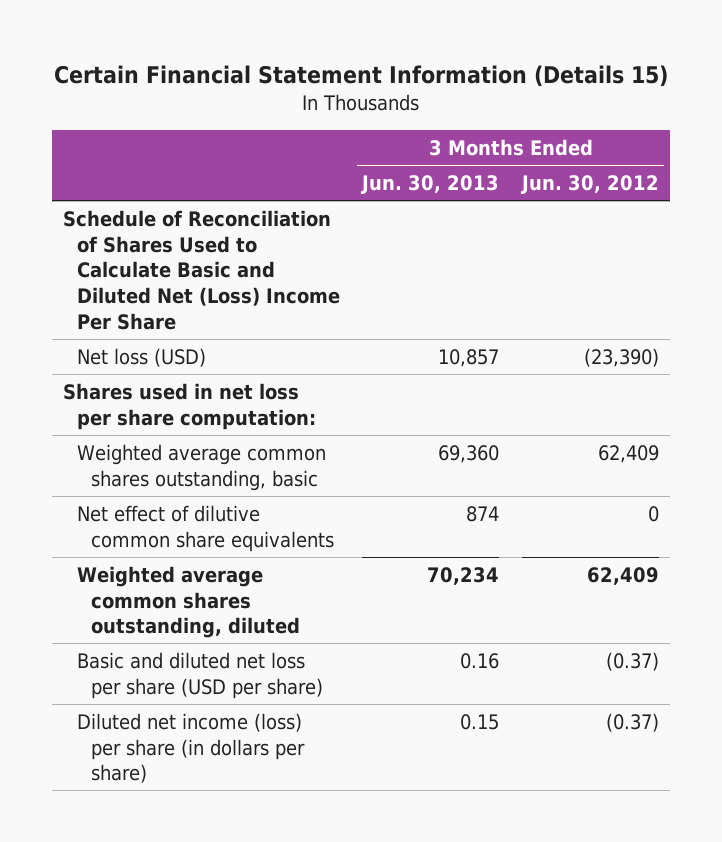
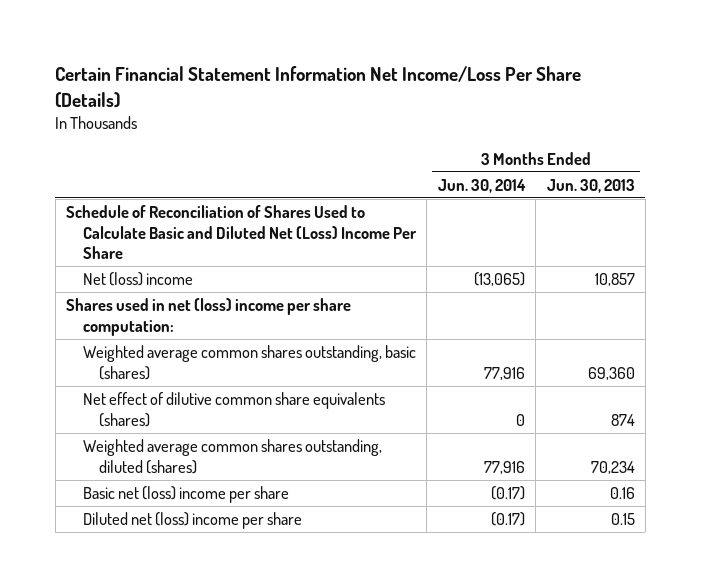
- Certain Financial Statement Information (Details 15)
+ Certain Financial Statement Information Net Income/Loss Per Share (Details)
- | 3 Months Ended Jun. 30, 2013 | 3 Months Ended Jun. 30, 2012
+ | 3 Months Ended Jun. 30, 2014 | 3 Months Ended Jun. 30, 2013
- Net loss (USD) | 10,857 | (23,390)
- Shares used in net loss per share computation:
- Weighted average common shares outstanding, basic | 69,360 | 62,409
- Net effect of dilutive common share equivalents | 874 | 0
- Weighted average common shares outstanding, diluted | 70,234 | 62,409
- Basic and diluted net loss per share (USD per share) | 0.16 | (0.37)
- Diluted net income (loss) per share (in dollars per share) | 0.15 | (0.37)
+ Net (loss) income | (13,065) | 10,857
+ Shares used in net (loss) income per share computation:
+ Weighted average common shares outstanding, basic (shares) | 77,916 | 69,360
+ Net effect of dilutive common share equivalents (shares) | 0 | 874
+ Weighted average common shares outstanding, diluted (shares) | 77,916 | 70,234
+ Basic net (loss) income per share | (0.17) | 0.16
+ Diluted net (loss) income per share | (0.17) | 0.15

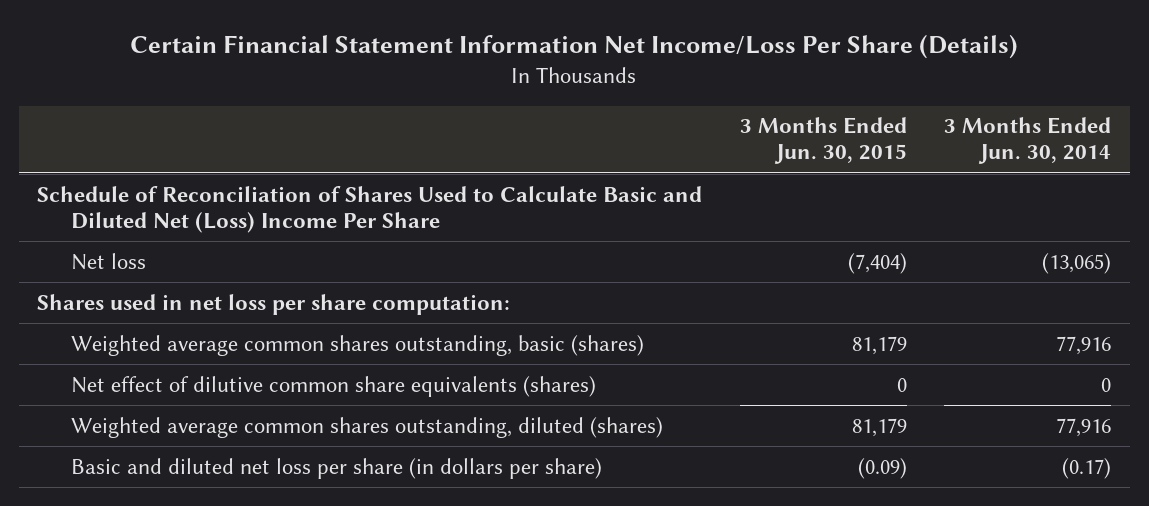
- | 3 Months Ended Jun. 30, 2014 | 3 Months Ended Jun. 30, 2013
+ | 3 Months Ended Jun. 30, 2015 | 3 Months Ended Jun. 30, 2014
- Net (loss) income | (13,065) | 10,857
- Shares used in net (loss) income per share computation:
+ Net loss | (7,404) | (13,065)
+ Shares used in net loss per share computation:
- Basic net (loss) income per share | (0.17) | 0.16
- Diluted net (loss) income per share | (0.17) | 0.15
+ Basic and diluted net loss per share (in dollars per share) | (0.09) | (0.17)

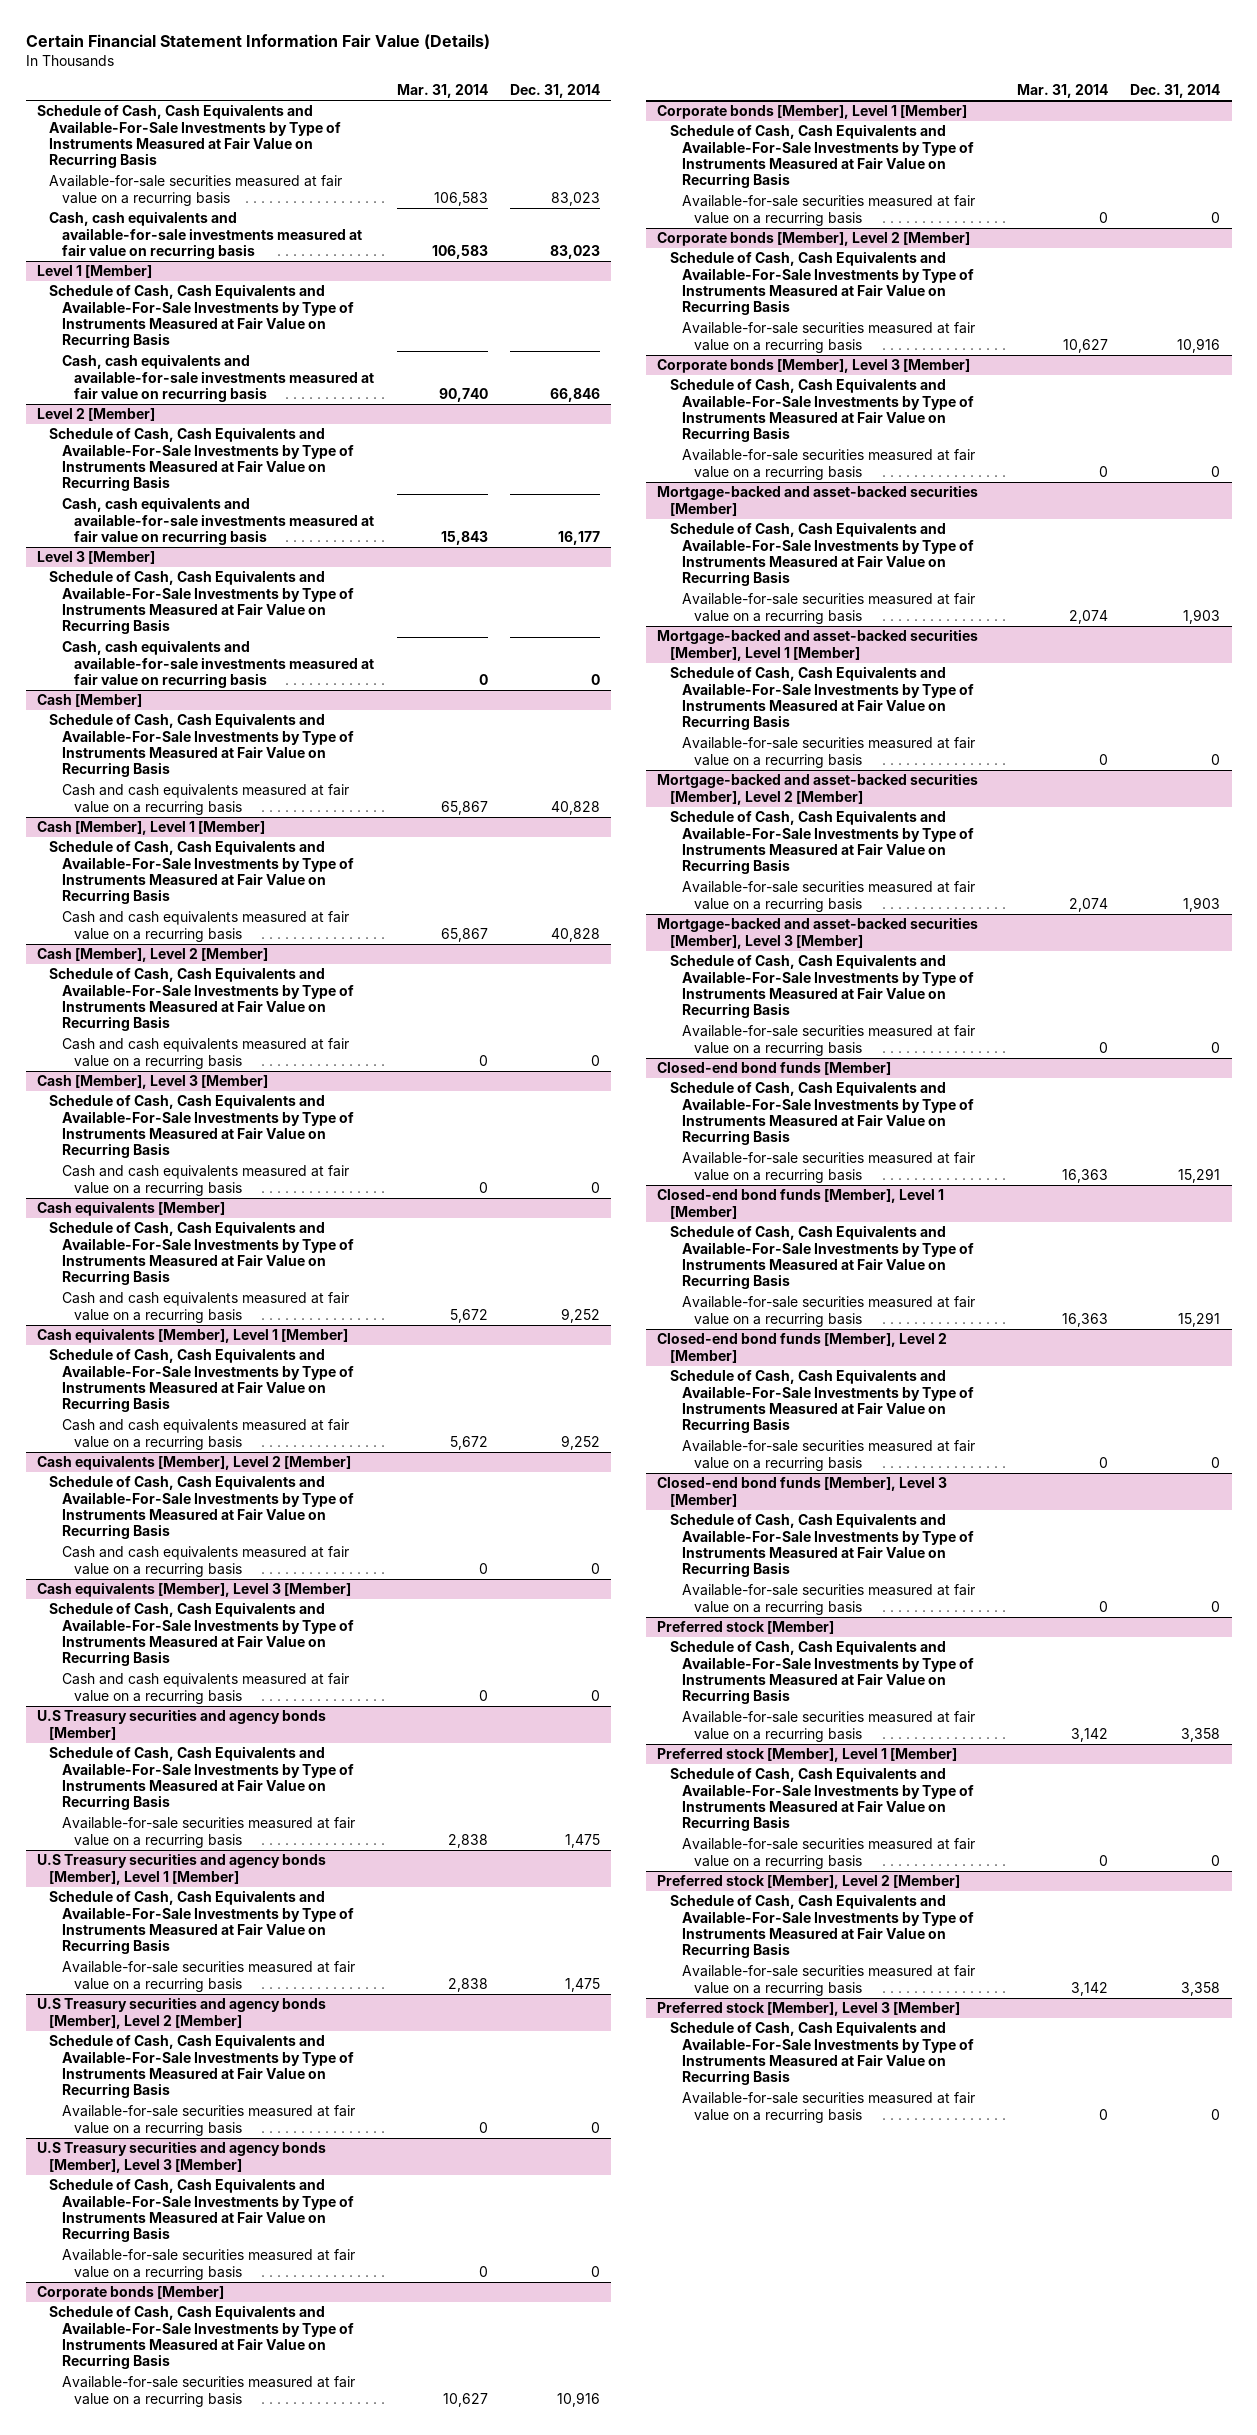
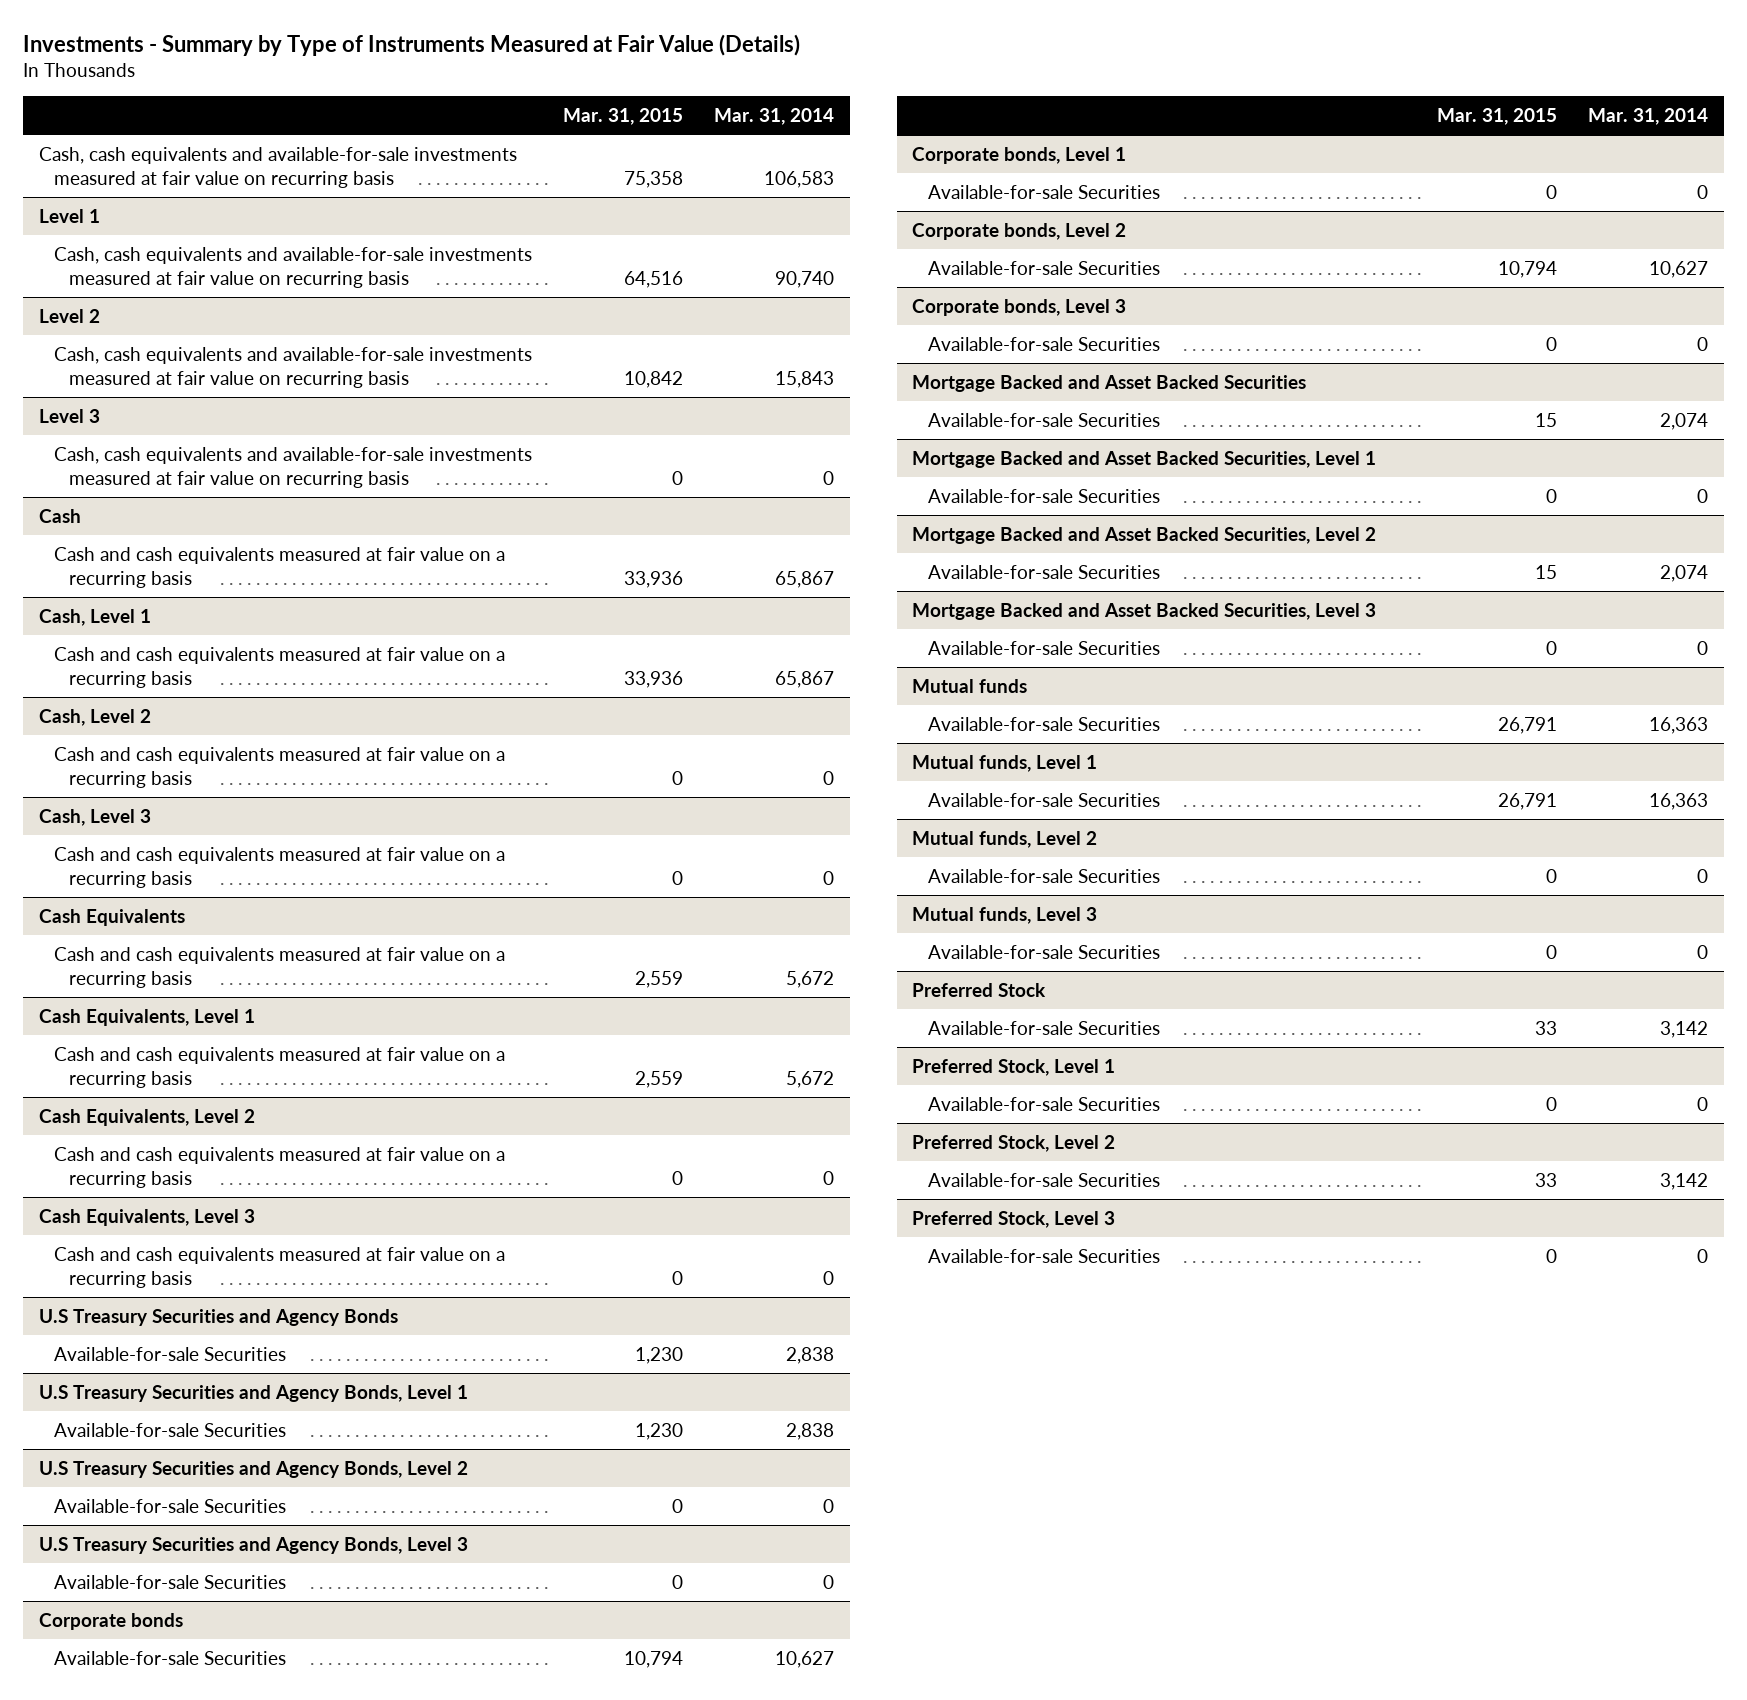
- Certain Financial Statement Information Fair Value (Details)
+ Investments - Summary by Type of Instruments Measured at Fair Value (Details)
- | Mar. 31, 2014 | Dec. 31, 2014
+ | Mar. 31, 2015 | Mar. 31, 2014
- Schedule of Cash, Cash Equivalents and Available-For-Sale Investments by Type of Instruments Measured at Fair Value on Recurring Basis
- Available-for-sale securities measured at fair value on a recurring basis | 106,583 | 83,023
- Level 1 [Member]
- Schedule of Cash, Cash Equivalents and Available-For-Sale Investments by Type of Instruments Measured at Fair Value on Recurring Basis
+ Level 1
- Level 2 [Member]
- Schedule of Cash, Cash Equivalents and Available-For-Sale Investments by Type of Instruments Measured at Fair Value on Recurring Basis
+ Level 2
- Level 3 [Member]
- Schedule of Cash, Cash Equivalents and Available-For-Sale Investments by Type of Instruments Measured at Fair Value on Recurring Basis
+ Level 3
- Cash [Member]
- Schedule of Cash, Cash Equivalents and Available-For-Sale Investments by Type of Instruments Measured at Fair Value on Recurring Basis
+ Cash
- Cash [Member], Level 1 [Member]
- Schedule of Cash, Cash Equivalents and Available-For-Sale Investments by Type of Instruments Measured at Fair Value on Recurring Basis
+ Cash, Level 1
- Cash [Member], Level 2 [Member]
- Schedule of Cash, Cash Equivalents and Available-For-Sale Investments by Type of Instruments Measured at Fair Value on Recurring Basis
+ Cash, Level 2
- Cash [Member], Level 3 [Member]
- Schedule of Cash, Cash Equivalents and Available-For-Sale Investments by Type of Instruments Measured at Fair Value on Recurring Basis
+ Cash, Level 3
- Cash equivalents [Member]
- Schedule of Cash, Cash Equivalents and Available-For-Sale Investments by Type of Instruments Measured at Fair Value on Recurring Basis
+ Cash Equivalents
- Cash equivalents [Member], Level 1 [Member]
- Schedule of Cash, Cash Equivalents and Available-For-Sale Investments by Type of Instruments Measured at Fair Value on Recurring Basis
+ Cash Equivalents, Level 1
- Cash equivalents [Member], Level 2 [Member]
- Schedule of Cash, Cash Equivalents and Available-For-Sale Investments by Type of Instruments Measured at Fair Value on Recurring Basis
+ Cash Equivalents, Level 2
- Cash equivalents [Member], Level 3 [Member]
- Schedule of Cash, Cash Equivalents and Available-For-Sale Investments by Type of Instruments Measured at Fair Value on Recurring Basis
+ Cash Equivalents, Level 3
- U.S Treasury securities and agency bonds [Member]
- Schedule of Cash, Cash Equivalents and Available-For-Sale Investments by Type of Instruments Measured at Fair Value on Recurring Basis
- Available-for-sale securities measured at fair value on a recurring basis | 2,838 | 1,475
- U.S Treasury securities and agency bonds [Member], Level 1 [Member]
- Schedule of Cash, Cash Equivalents and Available-For-Sale Investments by Type of Instruments Measured at Fair Value on Recurring Basis
- Available-for-sale securities measured at fair value on a recurring basis | 2,838 | 1,475
- U.S Treasury securities and agency bonds [Member], Level 2 [Member]
- Schedule of Cash, Cash Equivalents and Available-For-Sale Investments by Type of Instruments Measured at Fair Value on Recurring Basis
- Available-for-sale securities measured at fair value on a recurring basis | 0 | 0
- U.S Treasury securities and agency bonds [Member], Level 3 [Member]
- Schedule of Cash, Cash Equivalents and Available-For-Sale Investments by Type of Instruments Measured at Fair Value on Recurring Basis
- Available-for-sale securities measured at fair value on a recurring basis | 0 | 0
- Corporate bonds [Member]
- Schedule of Cash, Cash Equivalents and Available-For-Sale Investments by Type of Instruments Measured at Fair Value on Recurring Basis
- Available-for-sale securities measured at fair value on a recurring basis | 10,627 | 10,916
- Corporate bonds [Member], Level 1 [Member]
- Schedule of Cash, Cash Equivalents and Available-For-Sale Investments by Type of Instruments Measured at Fair Value on Recurring Basis
- Available-for-sale securities measured at fair value on a recurring basis | 0 | 0
- Corporate bonds [Member], Level 2 [Member]
- Schedule of Cash, Cash Equivalents and Available-For-Sale Investments by Type of Instruments Measured at Fair Value on Recurring Basis
- Available-for-sale securities measured at fair value on a recurring basis | 10,627 | 10,916
- Corporate bonds [Member], Level 3 [Member]
- Schedule of Cash, Cash Equivalents and Available-For-Sale Investments by Type of Instruments Measured at Fair Value on Recurring Basis
- Available-for-sale securities measured at fair value on a recurring basis | 0 | 0
- Mortgage-backed and asset-backed securities [Member]
- Schedule of Cash, Cash Equivalents and Available-For-Sale Investments by Type of Instruments Measured at Fair Value on Recurring Basis
- Available-for-sale securities measured at fair value on a recurring basis | 2,074 | 1,903
- Mortgage-backed and asset-backed securities [Member], Level 1 [Member]
- Schedule of Cash, Cash Equivalents and Available-For-Sale Investments by Type of Instruments Measured at Fair Value on Recurring Basis
- Available-for-sale securities measured at fair value on a recurring basis | 0 | 0
- Mortgage-backed and asset-backed securities [Member], Level 2 [Member]
- Schedule of Cash, Cash Equivalents and Available-For-Sale Investments by Type of Instruments Measured at Fair Value on Recurring Basis
- Available-for-sale securities measured at fair value on a recurring basis | 2,074 | 1,903
- Mortgage-backed and asset-backed securities [Member], Level 3 [Member]
- Schedule of Cash, Cash Equivalents and Available-For-Sale Investments by Type of Instruments Measured at Fair Value on Recurring Basis
- Available-for-sale securities measured at fair value on a recurring basis | 0 | 0
- Closed-end bond funds [Member]
- Schedule of Cash, Cash Equivalents and Available-For-Sale Investments by Type of Instruments Measured at Fair Value on Recurring Basis
- Available-for-sale securities measured at fair value on a recurring basis | 16,363 | 15,291
- Closed-end bond funds [Member], Level 1 [Member]
- Schedule of Cash, Cash Equivalents and Available-For-Sale Investments by Type of Instruments Measured at Fair Value on Recurring Basis
- Available-for-sale securities measured at fair value on a recurring basis | 16,363 | 15,291
- Closed-end bond funds [Member], Level 2 [Member]
- Schedule of Cash, Cash Equivalents and Available-For-Sale Investments by Type of Instruments Measured at Fair Value on Recurring Basis
- Available-for-sale securities measured at fair value on a recurring basis | 0 | 0
- Closed-end bond funds [Member], Level 3 [Member]
- Schedule of Cash, Cash Equivalents and Available-For-Sale Investments by Type of Instruments Measured at Fair Value on Recurring Basis
- Available-for-sale securities measured at fair value on a recurring basis | 0 | 0
- Preferred stock [Member]
- Schedule of Cash, Cash Equivalents and Available-For-Sale Investments by Type of Instruments Measured at Fair Value on Recurring Basis
- Available-for-sale securities measured at fair value on a recurring basis | 3,142 | 3,358
- Preferred stock [Member], Level 1 [Member]
- Schedule of Cash, Cash Equivalents and Available-For-Sale Investments by Type of Instruments Measured at Fair Value on Recurring Basis
- Available-for-sale securities measured at fair value on a recurring basis | 0 | 0
- Preferred stock [Member], Level 2 [Member]
- Schedule of Cash, Cash Equivalents and Available-For-Sale Investments by Type of Instruments Measured at Fair Value on Recurring Basis
- Available-for-sale securities measured at fair value on a recurring basis | 3,142 | 3,358
- Preferred stock [Member], Level 3 [Member]
- Schedule of Cash, Cash Equivalents and Available-For-Sale Investments by Type of Instruments Measured at Fair Value on Recurring Basis
- Available-for-sale securities measured at fair value on a recurring basis | 0 | 0
+ U.S Treasury Securities and Agency Bonds
+ Available-for-sale Securities | 1,230 | 2,838
+ U.S Treasury Securities and Agency Bonds, Level 1
+ Available-for-sale Securities | 1,230 | 2,838
+ U.S Treasury Securities and Agency Bonds, Level 2
+ Available-for-sale Securities | 0 | 0
+ U.S Treasury Securities and Agency Bonds, Level 3
+ Available-for-sale Securities | 0 | 0
+ Corporate bonds
+ Available-for-sale Securities | 10,794 | 10,627
+ Corporate bonds, Level 1
+ Available-for-sale Securities | 0 | 0
+ Corporate bonds, Level 2
+ Available-for-sale Securities | 10,794 | 10,627
+ Corporate bonds, Level 3
+ Available-for-sale Securities | 0 | 0
+ Mortgage Backed and Asset Backed Securities
+ Available-for-sale Securities | 15 | 2,074
+ Mortgage Backed and Asset Backed Securities, Level 1
+ Available-for-sale Securities | 0 | 0
+ Mortgage Backed and Asset Backed Securities, Level 2
+ Available-for-sale Securities | 15 | 2,074
+ Mortgage Backed and Asset Backed Securities, Level 3
+ Available-for-sale Securities | 0 | 0
+ Mutual funds
+ Available-for-sale Securities | 26,791 | 16,363
+ Mutual funds, Level 1
+ Available-for-sale Securities | 26,791 | 16,363
+ Mutual funds, Level 2
+ Available-for-sale Securities | 0 | 0
+ Mutual funds, Level 3
+ Available-for-sale Securities | 0 | 0
+ Preferred Stock
+ Available-for-sale Securities | 33 | 3,142
+ Preferred Stock, Level 1
+ Available-for-sale Securities | 0 | 0
+ Preferred Stock, Level 2
+ Available-for-sale Securities | 33 | 3,142
+ Preferred Stock, Level 3
+ Available-for-sale Securities | 0 | 0

